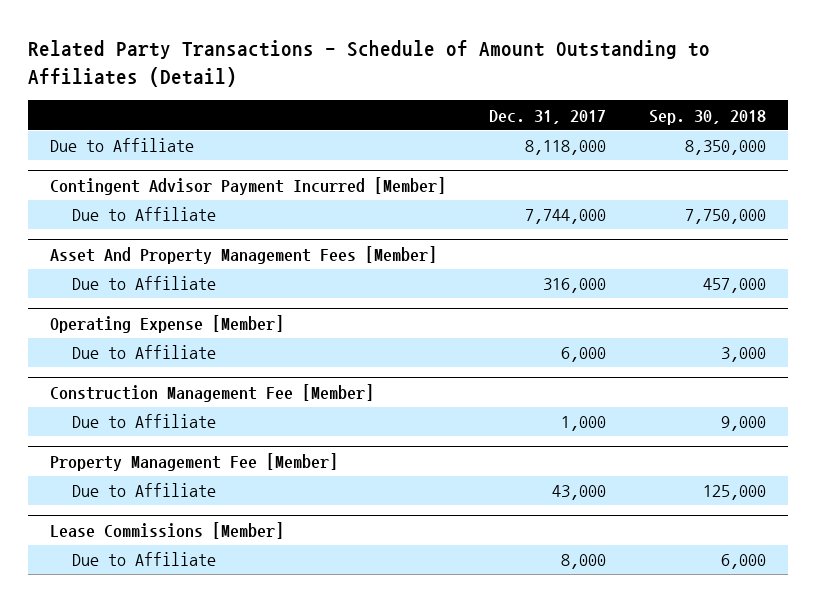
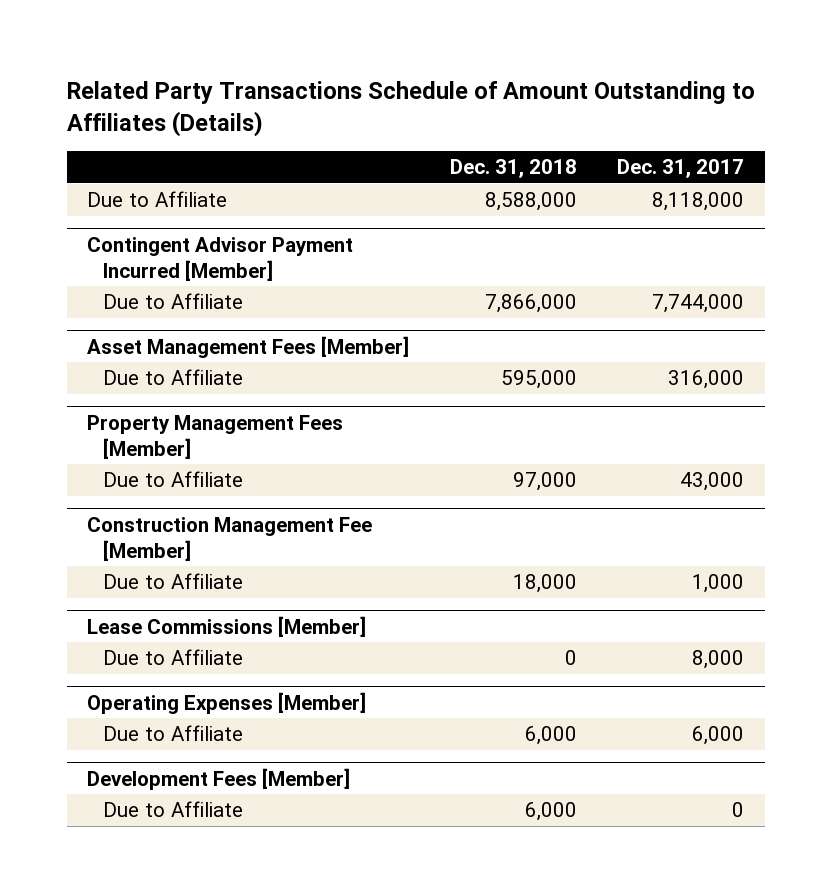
- Related Party Transactions - Schedule of Amount Outstanding to Affiliates (Detail)
+ Related Party Transactions Schedule of Amount Outstanding to Affiliates (Details)
- | Dec. 31, 2017 | Sep. 30, 2018
+ | Dec. 31, 2018 | Dec. 31, 2017
- Asset And Property Management Fees [Member]
+ Asset Management Fees [Member]
- Operating Expense [Member]
- Due to Affiliate | 6,000 | 3,000
+ Property Management Fees [Member]
+ Due to Affiliate | 97,000 | 43,000
- Property Management Fee [Member]
- Due to Affiliate | 43,000 | 125,000
+ Operating Expenses [Member]
+ Due to Affiliate | 6,000 | 6,000
+ Development Fees [Member]
+ Due to Affiliate | 6,000 | 0

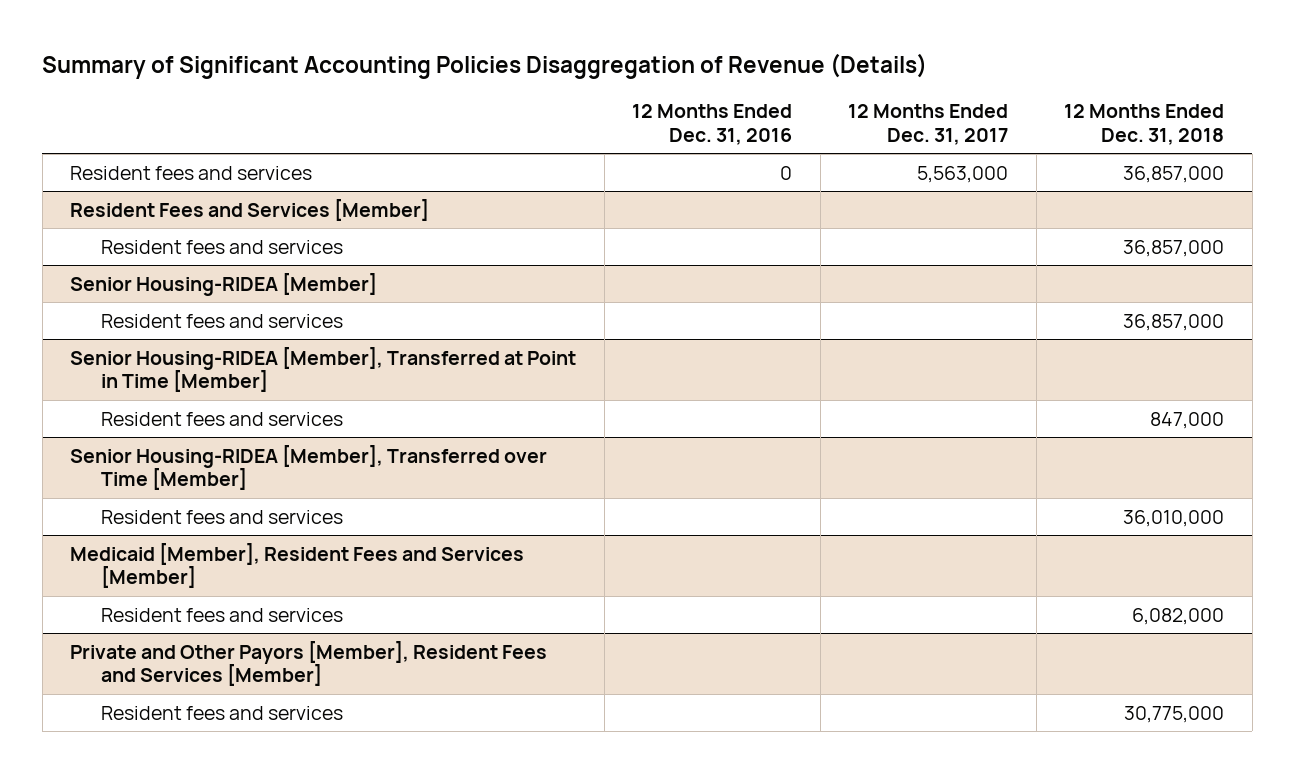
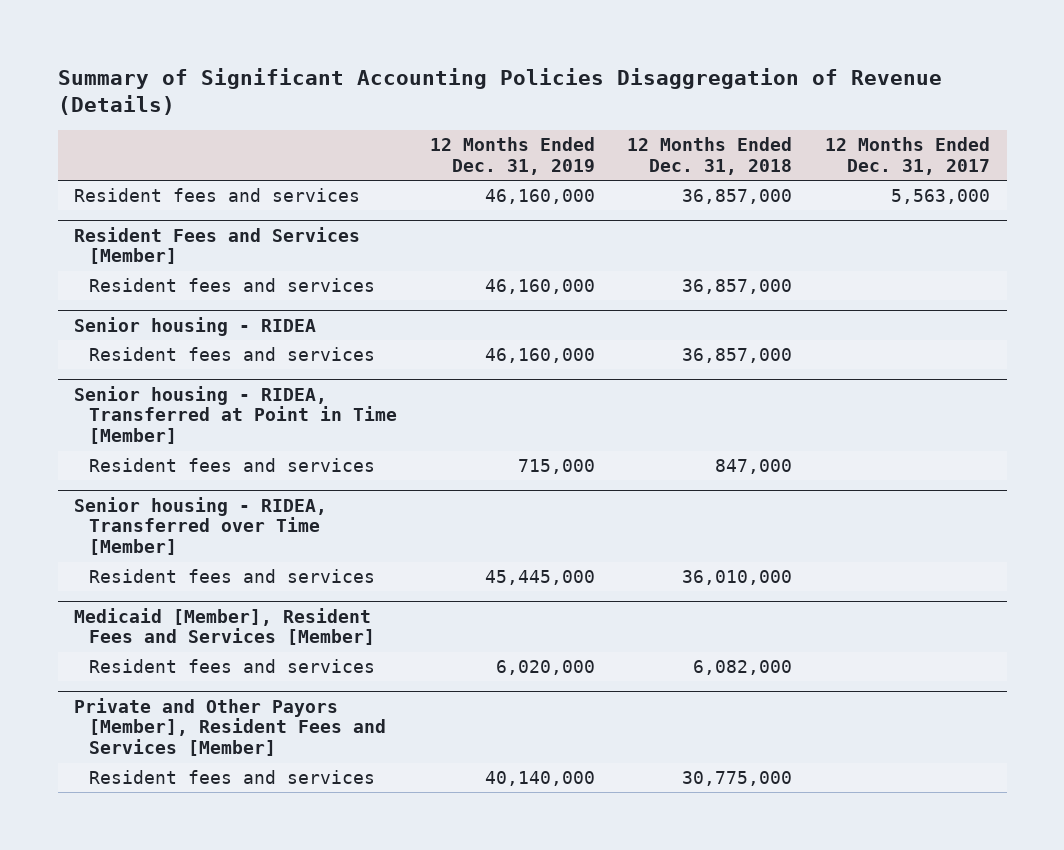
- | 12 Months Ended Dec. 31, 2016 | 12 Months Ended Dec. 31, 2017 | 12 Months Ended Dec. 31, 2018
+ | 12 Months Ended Dec. 31, 2019 | 12 Months Ended Dec. 31, 2018 | 12 Months Ended Dec. 31, 2017
- Senior Housing-RIDEA [Member]
+ Senior housing - RIDEA
- Senior Housing-RIDEA [Member], Transferred at Point in Time [Member]
+ Senior housing - RIDEA, Transferred at Point in Time [Member]
- Senior Housing-RIDEA [Member], Transferred over Time [Member]
+ Senior housing - RIDEA, Transferred over Time [Member]

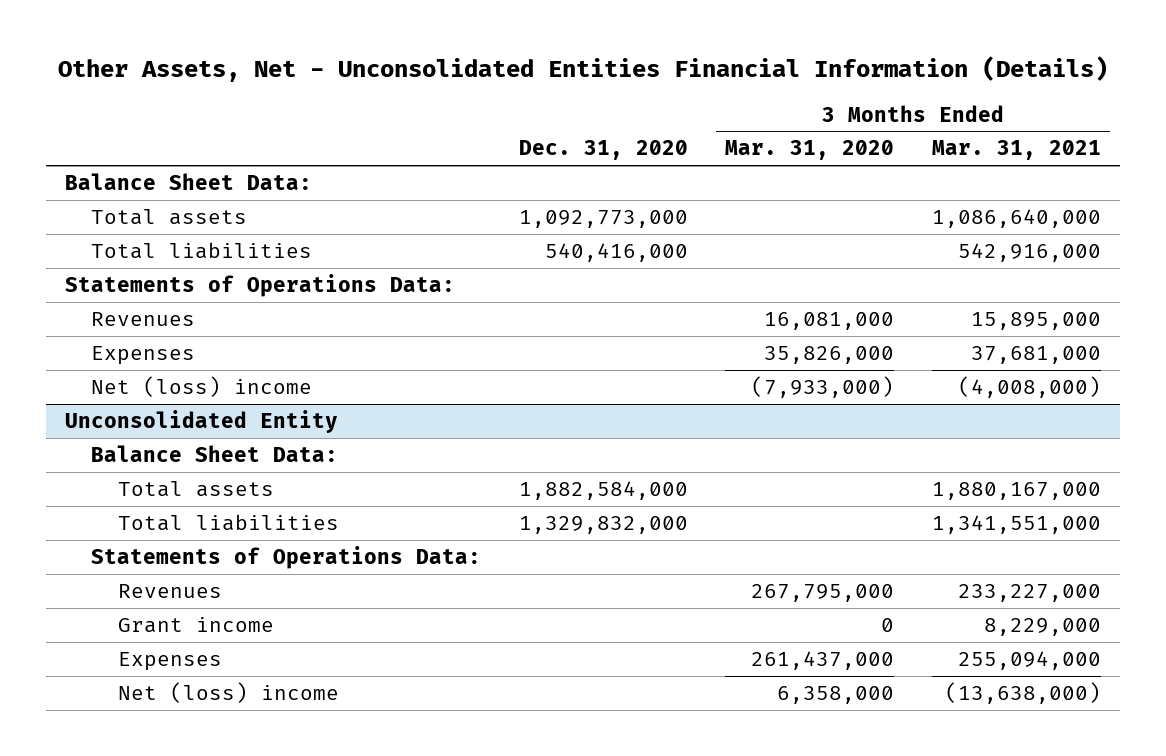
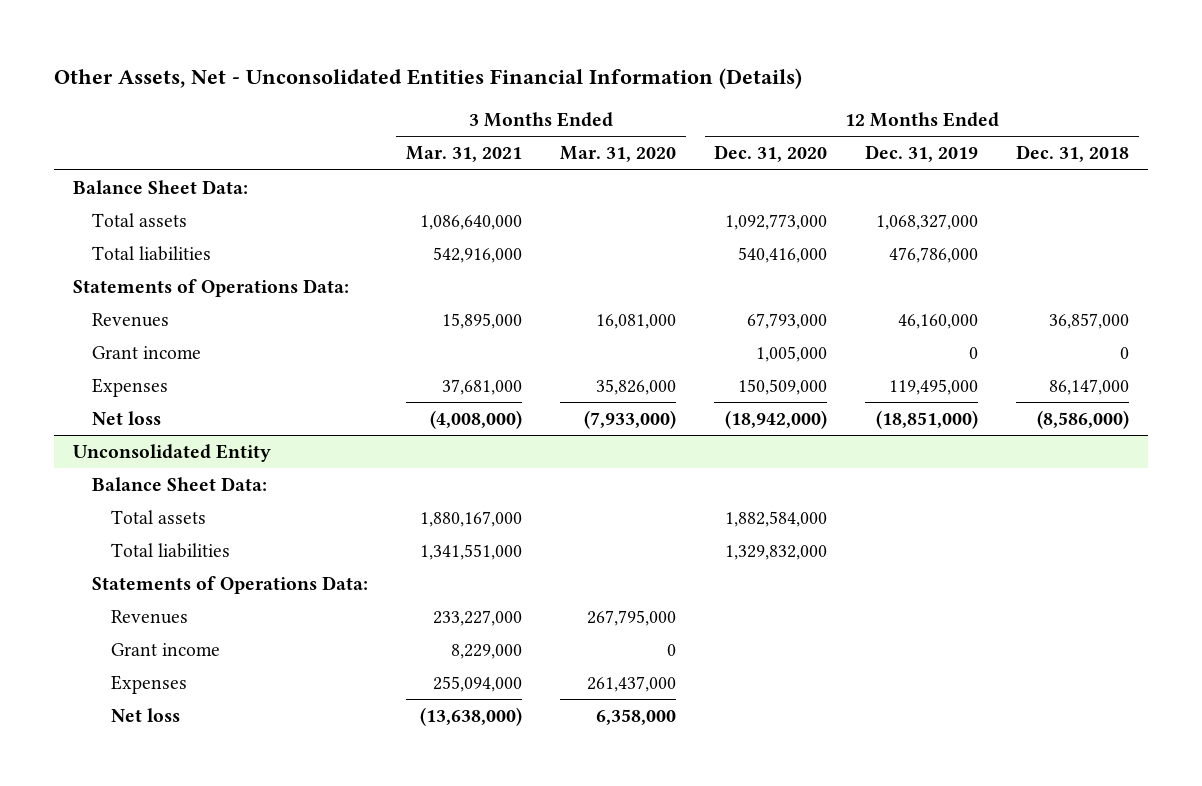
- | Dec. 31, 2020 | 3 Months Ended Mar. 31, 2020 | 3 Months Ended Mar. 31, 2021
+ | 3 Months Ended Mar. 31, 2021 | 3 Months Ended Mar. 31, 2020 | 12 Months Ended Dec. 31, 2020 | 12 Months Ended Dec. 31, 2019 | 12 Months Ended Dec. 31, 2018
+ Grant income | | | 1,005,000 | 0 | 0
- Net (loss) income | | (7,933,000) | (4,008,000)
+ Net loss | (4,008,000) | (7,933,000) | (18,942,000) | (18,851,000) | (8,586,000)
@ Unconsolidated Entity
- Net (loss) income | | 6,358,000 | (13,638,000)
+ Net loss | (13,638,000) | 6,358,000 | | |

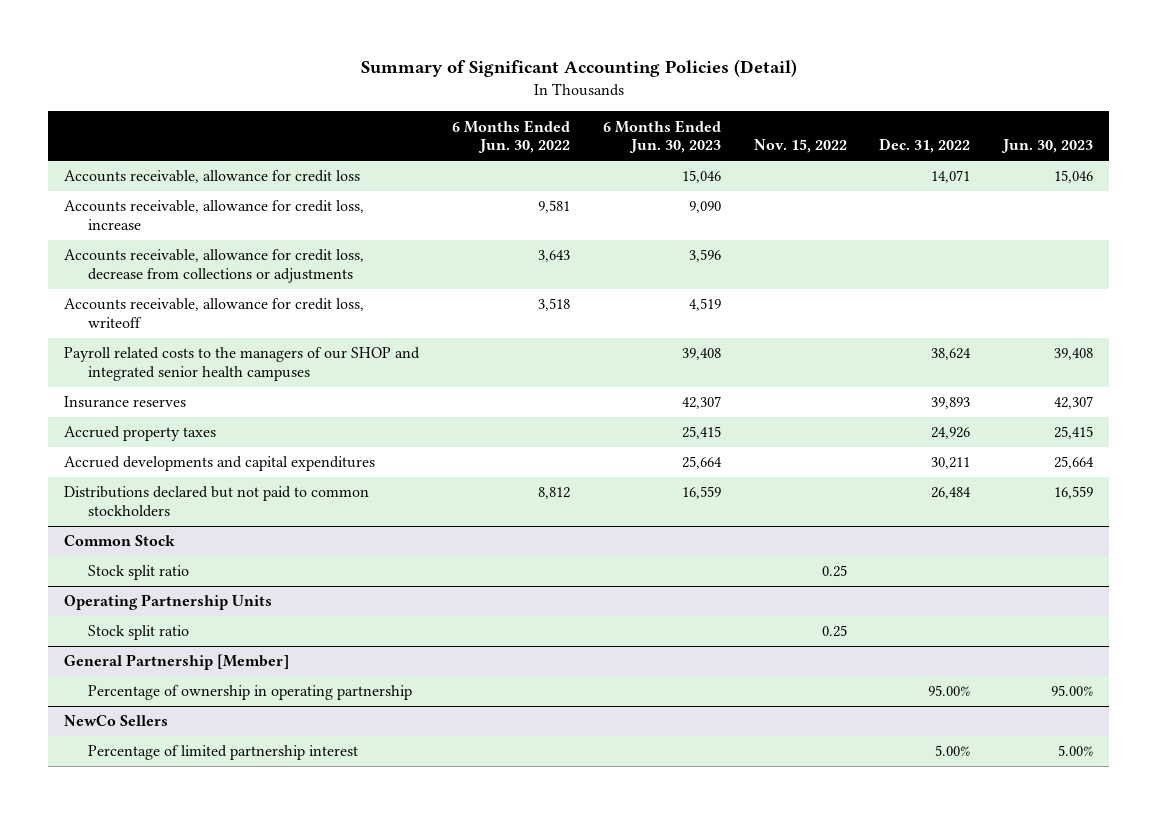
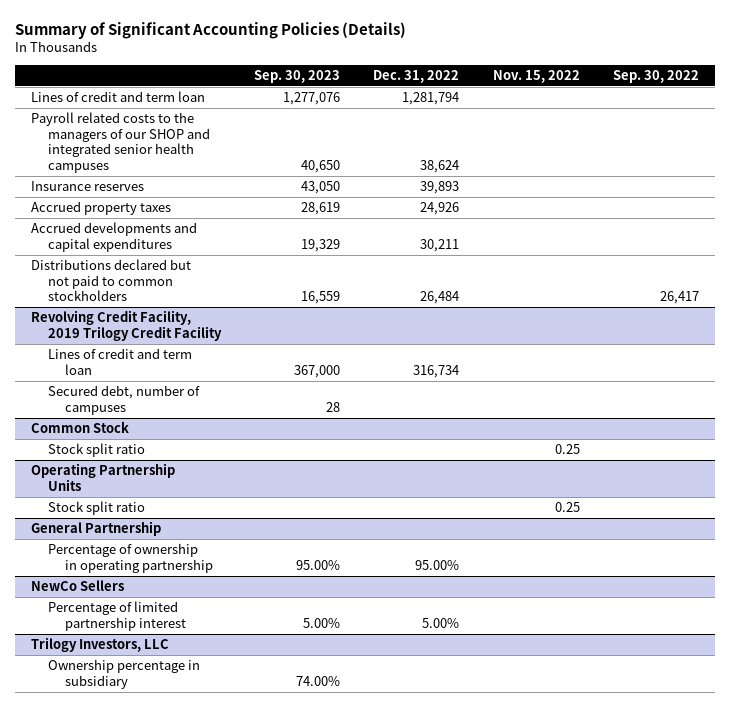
- Summary of Significant Accounting Policies (Detail)
+ Summary of Significant Accounting Policies (Details)
- | 6 Months Ended Jun. 30, 2022 | 6 Months Ended Jun. 30, 2023 | Nov. 15, 2022 | Dec. 31, 2022 | Jun. 30, 2023
+ | Sep. 30, 2023 | Dec. 31, 2022 | Nov. 15, 2022 | Sep. 30, 2022
- Accounts receivable, allowance for credit loss | | 15,046 | | 14,071 | 15,046
- Accounts receivable, allowance for credit loss, increase | 9,581 | 9,090 | | |
- Accounts receivable, allowance for credit loss, decrease from collections or adjustments | 3,643 | 3,596 | | |
- Accounts receivable, allowance for credit loss, writeoff | 3,518 | 4,519 | | |
+ Lines of credit and term loan | 1,277,076 | 1,281,794 | |
+ Revolving Credit Facility, 2019 Trilogy Credit Facility
+ Lines of credit and term loan | 367,000 | 316,734 | |
+ Secured debt, number of campuses | 28 | | |
- General Partnership [Member]
+ General Partnership
+ Trilogy Investors, LLC
+ Ownership percentage in subsidiary | 74.00% | | |

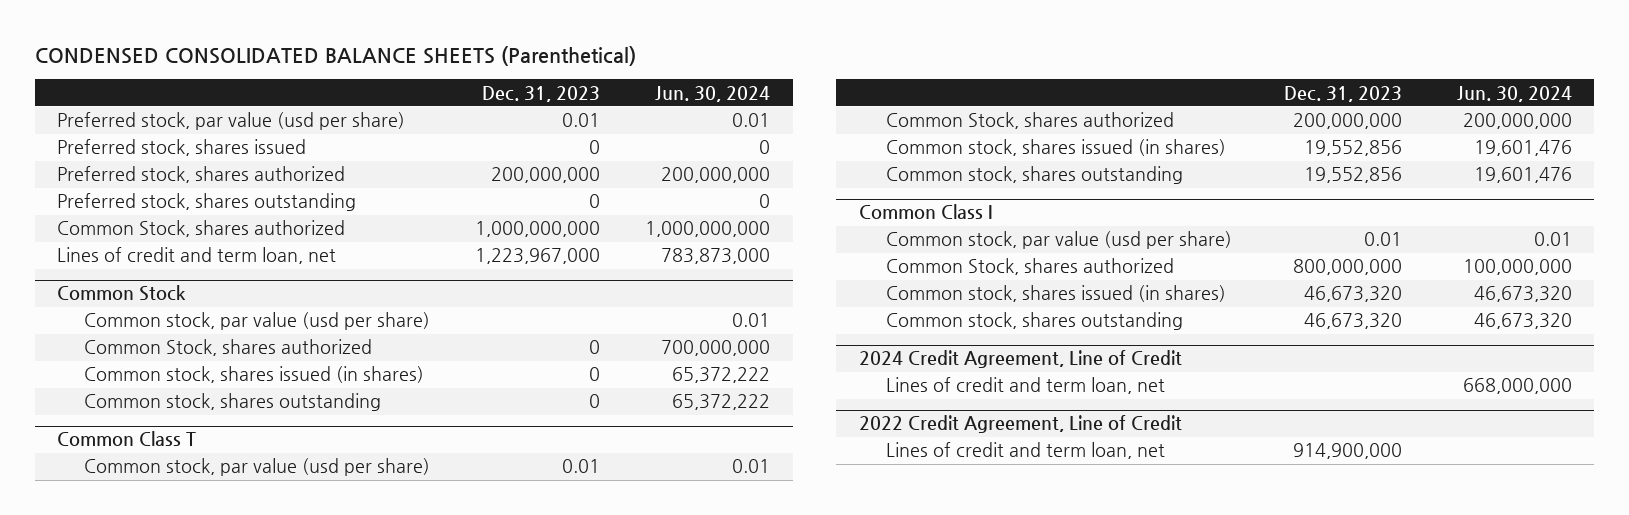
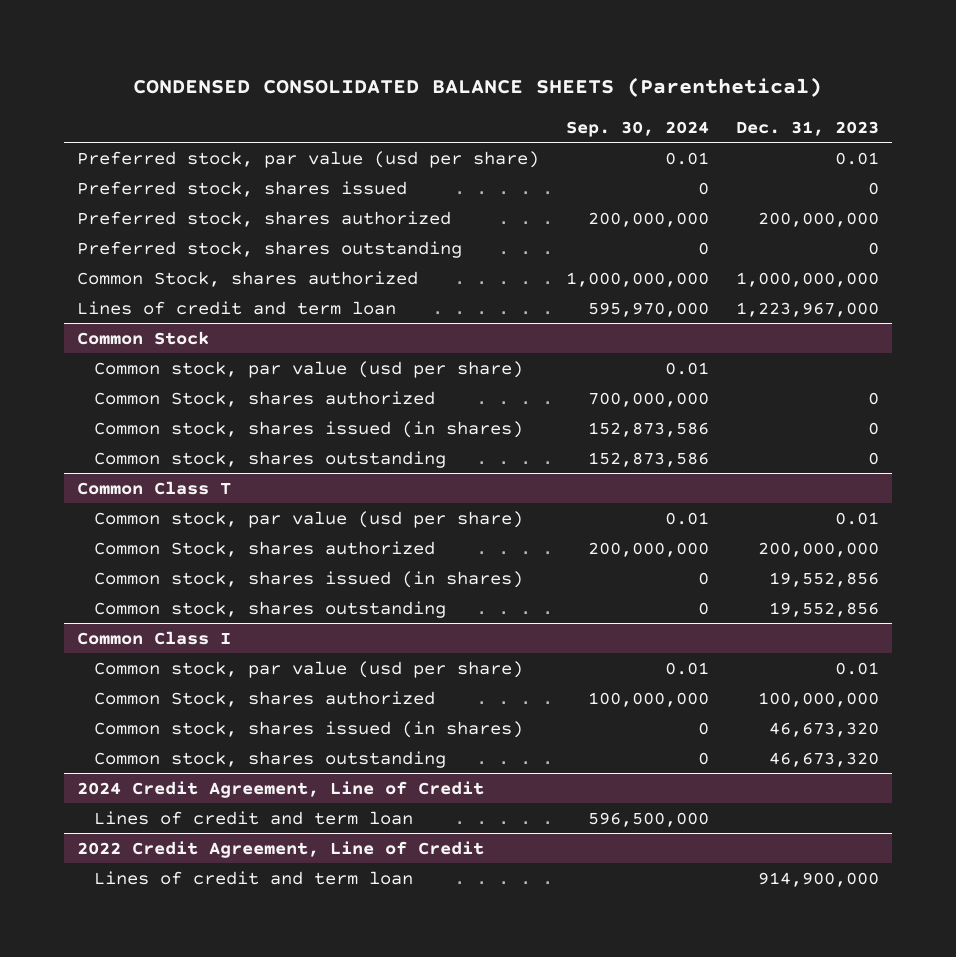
- | Dec. 31, 2023 | Jun. 30, 2024
+ | Sep. 30, 2024 | Dec. 31, 2023
- Lines of credit and term loan, net | 1,223,967,000 | 783,873,000
+ Lines of credit and term loan | 595,970,000 | 1,223,967,000
@ Common Class I
- Common Stock, shares authorized | 800,000,000 | 100,000,000
+ Common Stock, shares authorized | 100,000,000 | 100,000,000
@ 2024 Credit Agreement, Line of Credit
- Lines of credit and term loan, net | | 668,000,000
+ Lines of credit and term loan | 596,500,000 |
@ 2022 Credit Agreement, Line of Credit
- Lines of credit and term loan, net | 914,900,000 |
+ Lines of credit and term loan | | 914,900,000

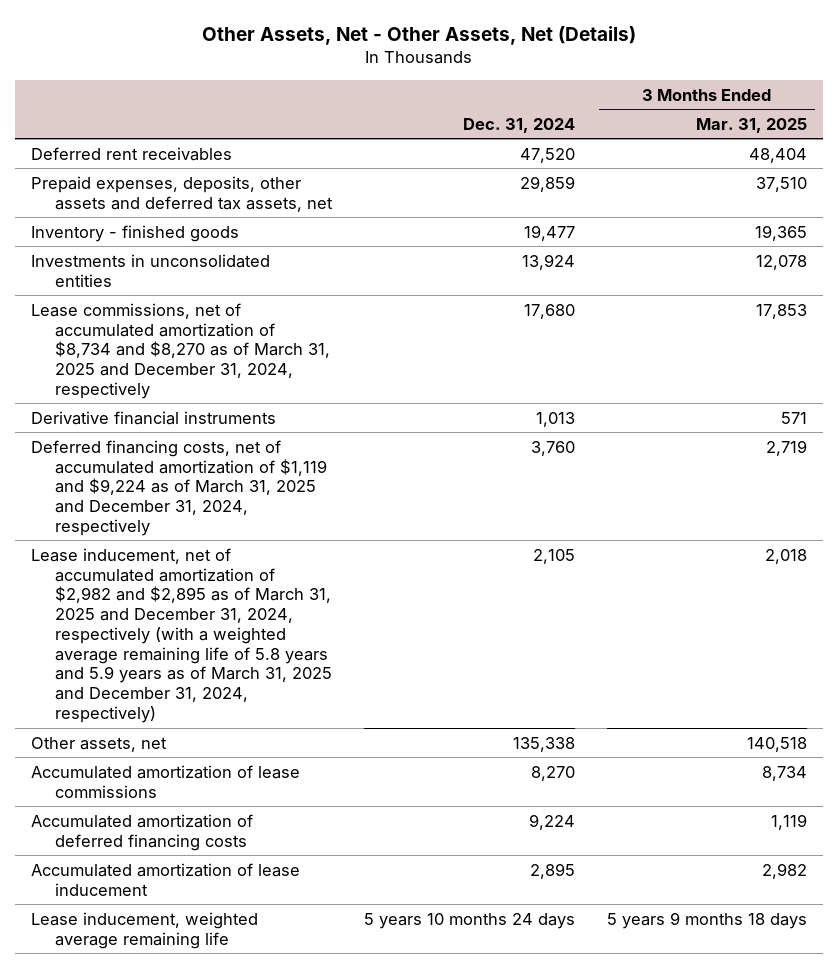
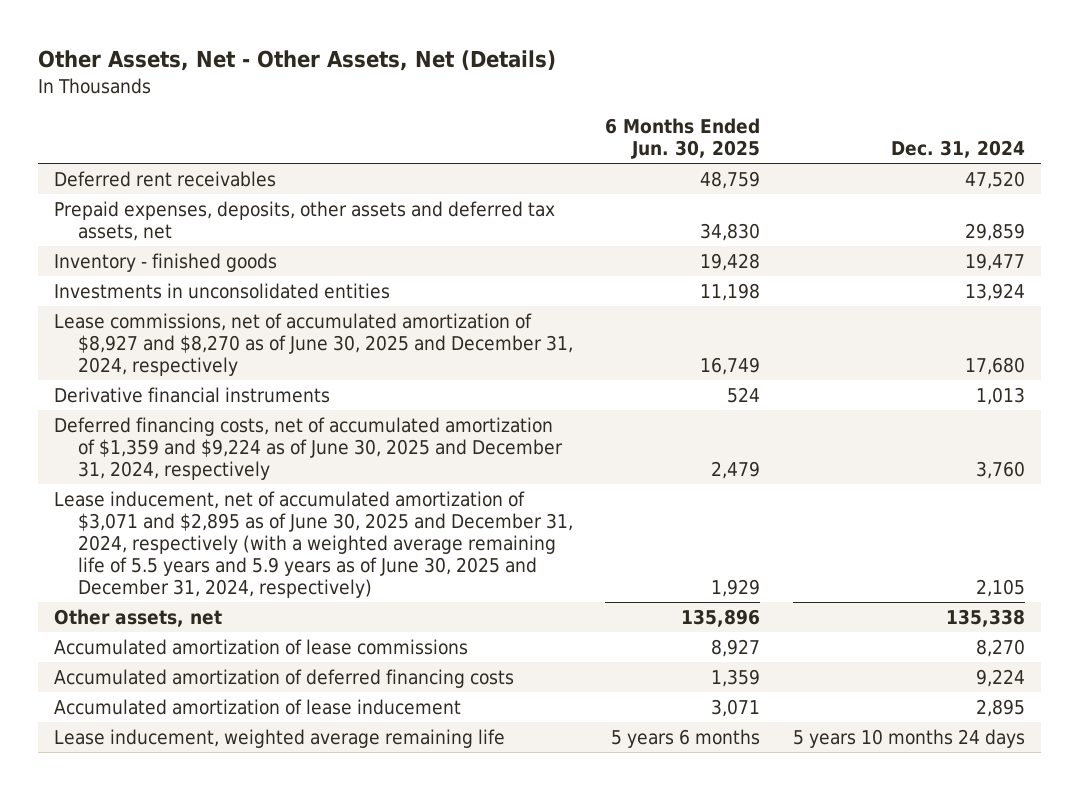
- | Dec. 31, 2024 | 3 Months Ended Mar. 31, 2025
+ | 6 Months Ended Jun. 30, 2025 | Dec. 31, 2024
- Lease commissions, net of accumulated amortization of $8,734 and $8,270 as of March 31, 2025 and December 31, 2024, respectively | 17,680 | 17,853
+ Lease commissions, net of accumulated amortization of $8,927 and $8,270 as of June 30, 2025 and December 31, 2024, respectively | 16,749 | 17,680
- Deferred financing costs, net of accumulated amortization of $1,119 and $9,224 as of March 31, 2025 and December 31, 2024, respectively | 3,760 | 2,719
- Lease inducement, net of accumulated amortization of $2,982 and $2,895 as of March 31, 2025 and December 31, 2024, respectively (with a weighted average remaining life of 5.8 years and 5.9 years as of March 31, 2025 and December 31, 2024, respectively) | 2,105 | 2,018
+ Deferred financing costs, net of accumulated amortization of $1,359 and $9,224 as of June 30, 2025 and December 31, 2024, respectively | 2,479 | 3,760
+ Lease inducement, net of accumulated amortization of $3,071 and $2,895 as of June 30, 2025 and December 31, 2024, respectively (with a weighted average remaining life of 5.5 years and 5.9 years as of June 30, 2025 and December 31, 2024, respectively) | 1,929 | 2,105

